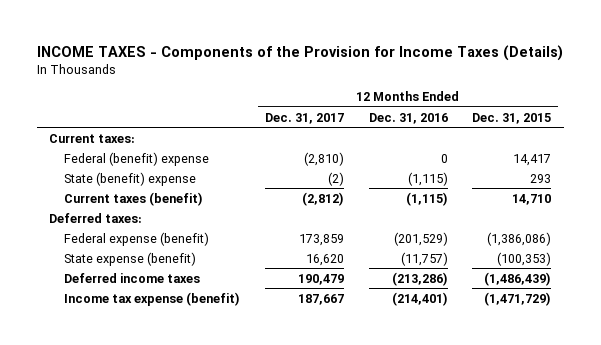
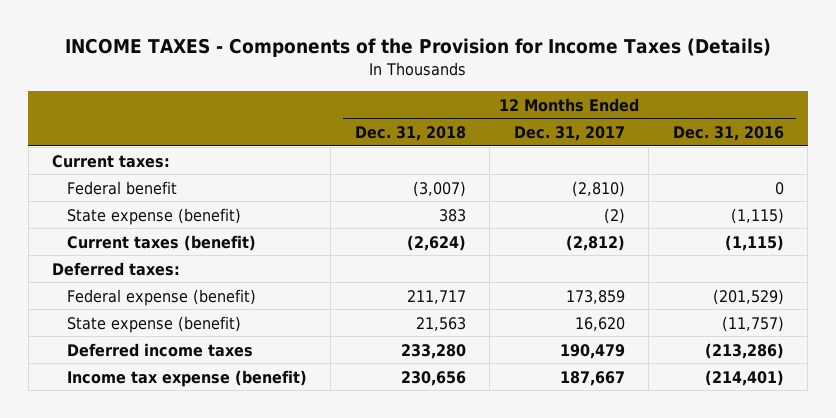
- | 12 Months Ended Dec. 31, 2017 | 12 Months Ended Dec. 31, 2016 | 12 Months Ended Dec. 31, 2015
+ | 12 Months Ended Dec. 31, 2018 | 12 Months Ended Dec. 31, 2017 | 12 Months Ended Dec. 31, 2016
- Federal (benefit) expense | (2,810) | 0 | 14,417
- State (benefit) expense | (2) | (1,115) | 293
+ Federal benefit | (3,007) | (2,810) | 0
+ State expense (benefit) | 383 | (2) | (1,115)

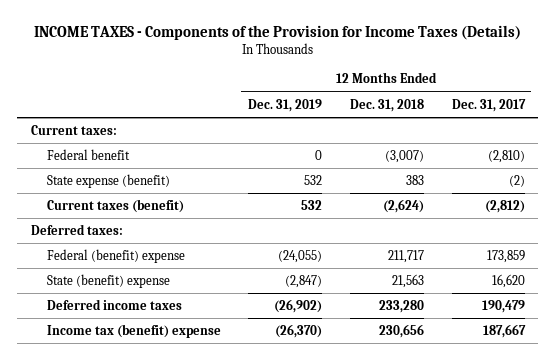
- | 12 Months Ended Dec. 31, 2018 | 12 Months Ended Dec. 31, 2017 | 12 Months Ended Dec. 31, 2016
+ | 12 Months Ended Dec. 31, 2019 | 12 Months Ended Dec. 31, 2018 | 12 Months Ended Dec. 31, 2017
- Federal expense (benefit) | 211,717 | 173,859 | (201,529)
- State expense (benefit) | 21,563 | 16,620 | (11,757)
+ Federal (benefit) expense | (24,055) | 211,717 | 173,859
+ State (benefit) expense | (2,847) | 21,563 | 16,620
- Income tax expense (benefit) | 230,656 | 187,667 | (214,401)
+ Income tax (benefit) expense | (26,370) | 230,656 | 187,667

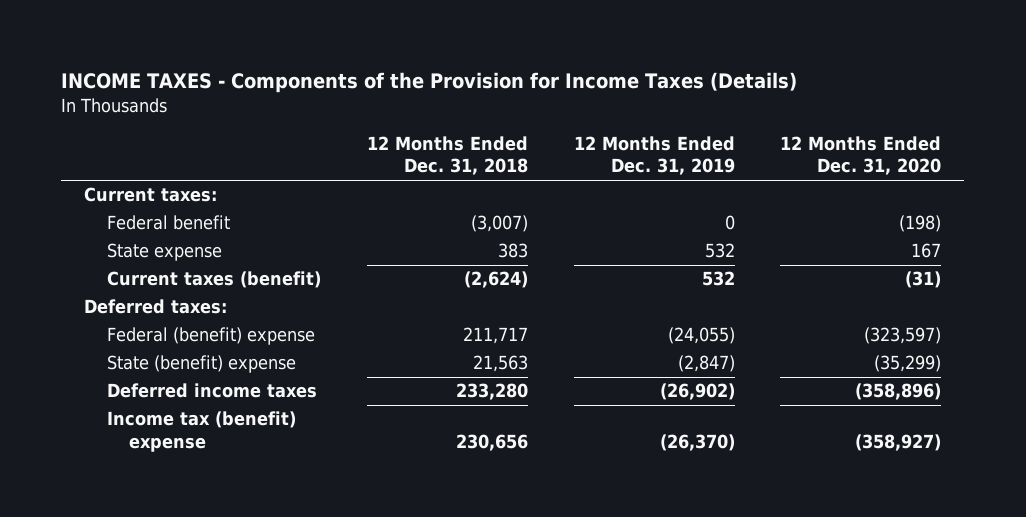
- | 12 Months Ended Dec. 31, 2019 | 12 Months Ended Dec. 31, 2018 | 12 Months Ended Dec. 31, 2017
+ | 12 Months Ended Dec. 31, 2018 | 12 Months Ended Dec. 31, 2019 | 12 Months Ended Dec. 31, 2020
- State expense (benefit) | 532 | 383 | (2)
+ State expense | 383 | 532 | 167

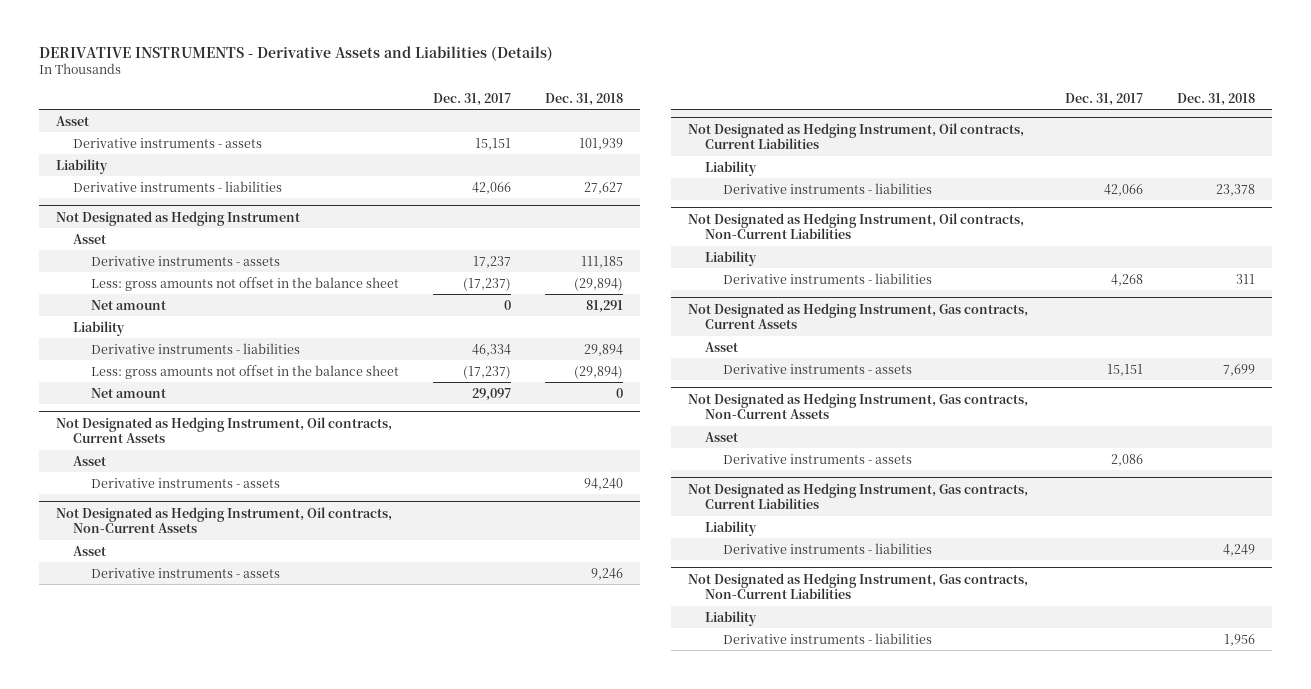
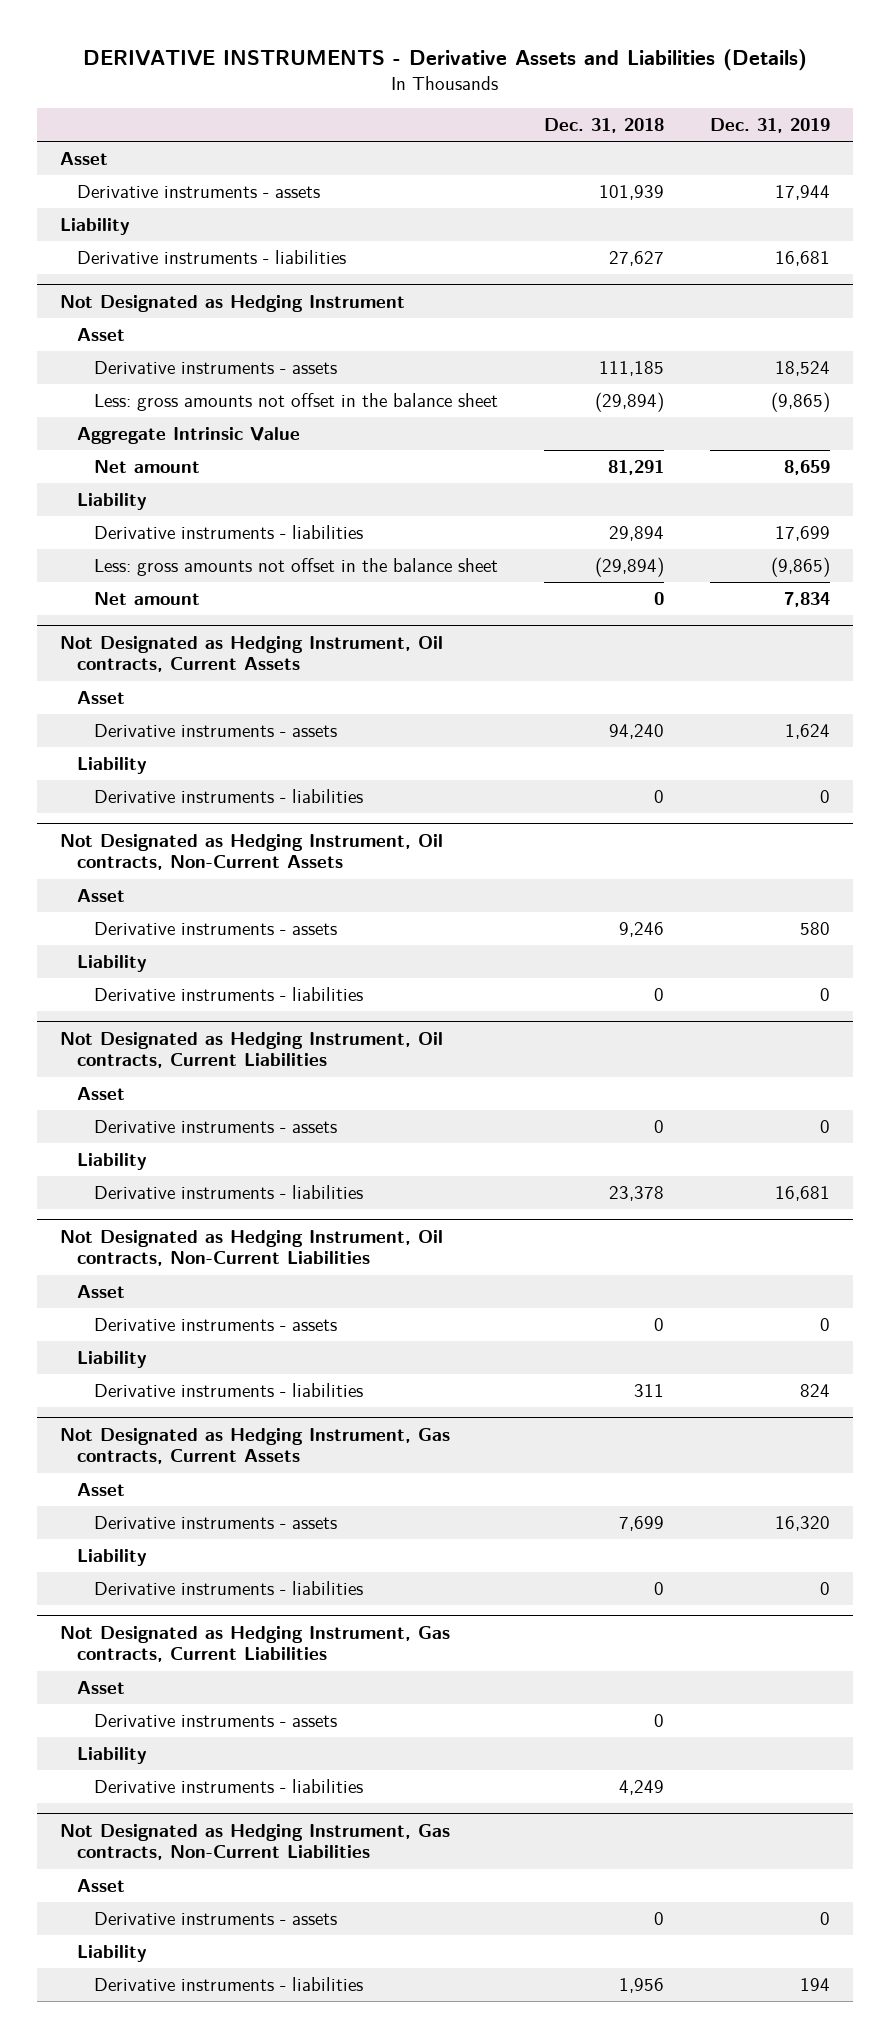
- | Dec. 31, 2017 | Dec. 31, 2018
+ | Dec. 31, 2018 | Dec. 31, 2019
@ Not Designated as Hedging Instrument
+ Aggregate Intrinsic Value
@ Not Designated as Hedging Instrument, Oil contracts, Current Assets
+ Liability
+ Derivative instruments - liabilities | 0 | 0
@ Not Designated as Hedging Instrument, Oil contracts, Non-Current Assets
+ Liability
+ Derivative instruments - liabilities | 0 | 0
@ Not Designated as Hedging Instrument, Oil contracts, Current Liabilities
+ Asset
+ Derivative instruments - assets | 0 | 0
@ Not Designated as Hedging Instrument, Oil contracts, Non-Current Liabilities
+ Asset
+ Derivative instruments - assets | 0 | 0
- Not Designated as Hedging Instrument, Gas contracts, Non-Current Assets
- Asset
- Derivative instruments - assets | 2,086 |
@ Not Designated as Hedging Instrument, Gas contracts, Current Assets
+ Liability
+ Derivative instruments - liabilities | 0 | 0
@ Not Designated as Hedging Instrument, Gas contracts, Current Liabilities
+ Asset
+ Derivative instruments - assets | 0 |
@ Not Designated as Hedging Instrument, Gas contracts, Non-Current Liabilities
+ Asset
+ Derivative instruments - assets | 0 | 0

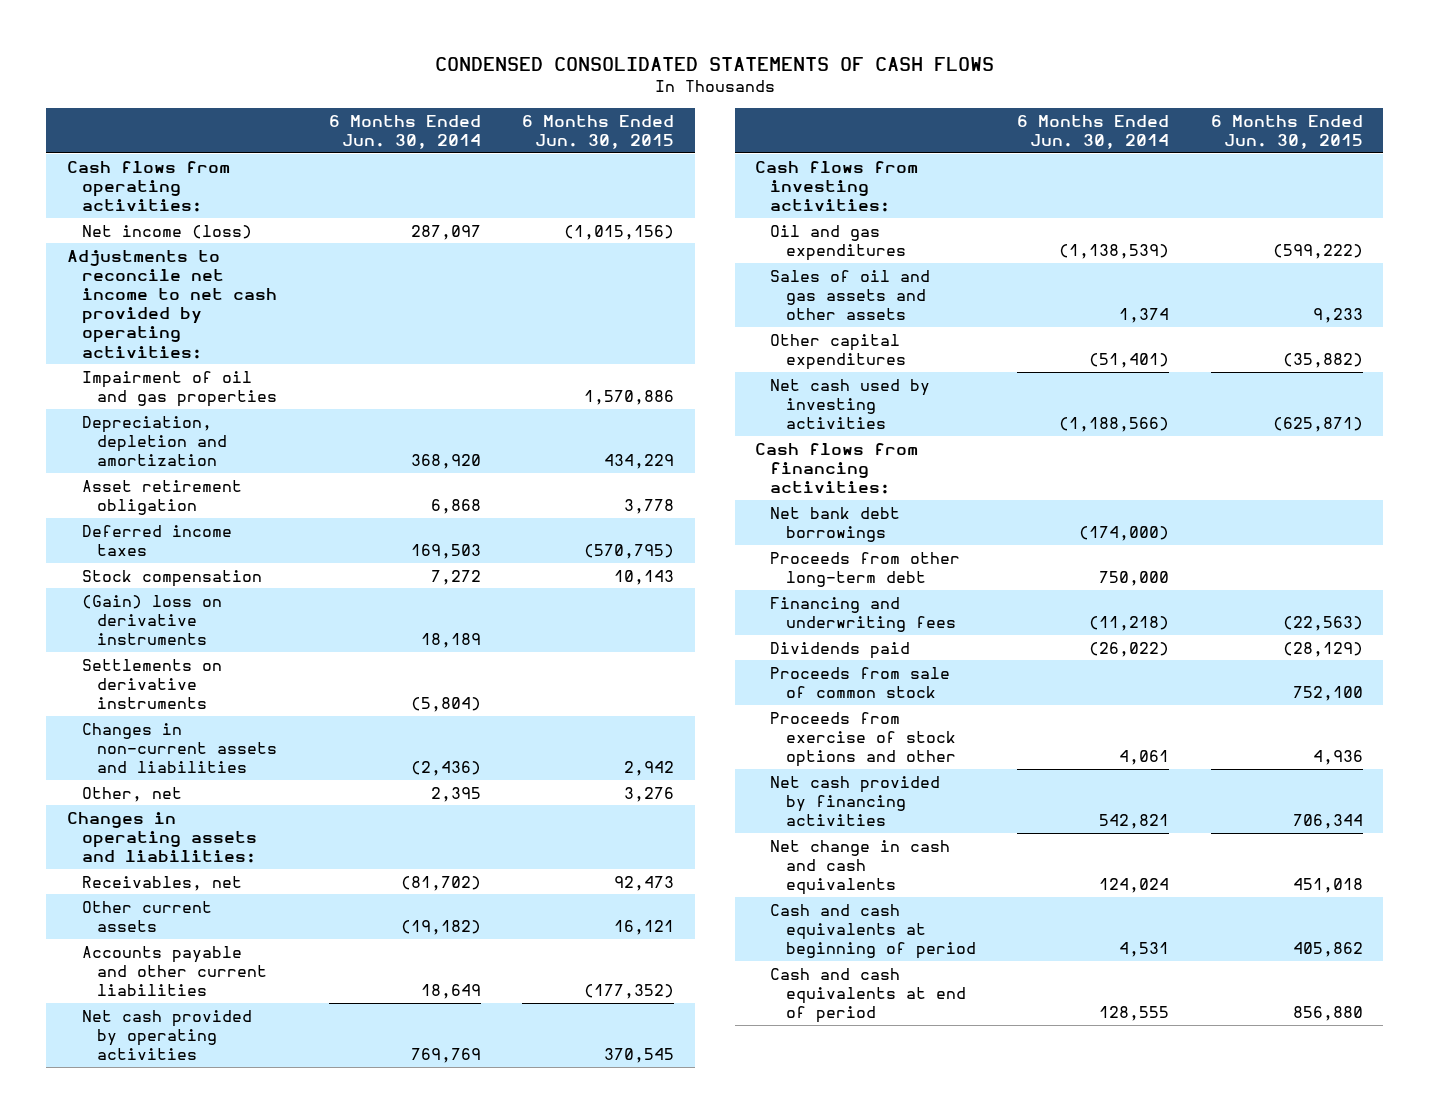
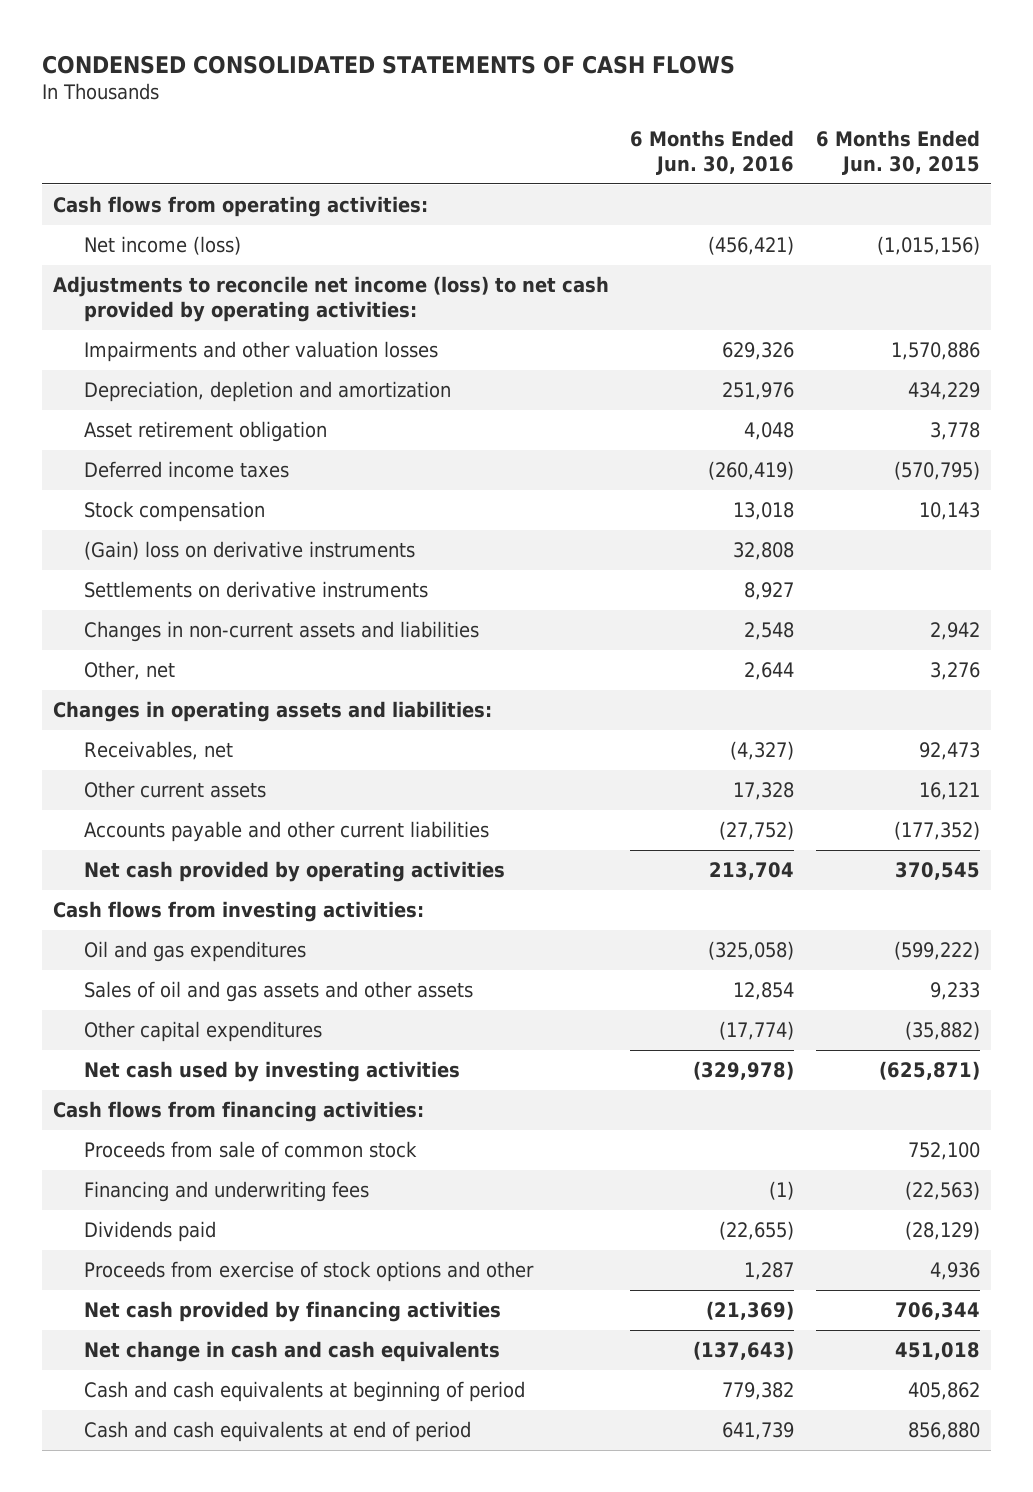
- | 6 Months Ended Jun. 30, 2014 | 6 Months Ended Jun. 30, 2015
+ | 6 Months Ended Jun. 30, 2016 | 6 Months Ended Jun. 30, 2015
- Adjustments to reconcile net income to net cash provided by operating activities:
- Impairment of oil and gas properties | | 1,570,886
+ Adjustments to reconcile net income (loss) to net cash provided by operating activities:
+ Impairments and other valuation losses | 629,326 | 1,570,886
- Net bank debt borrowings | (174,000) |
- Proceeds from other long-term debt | 750,000 |
moved up: Proceeds from sale of common stock | | 752,100

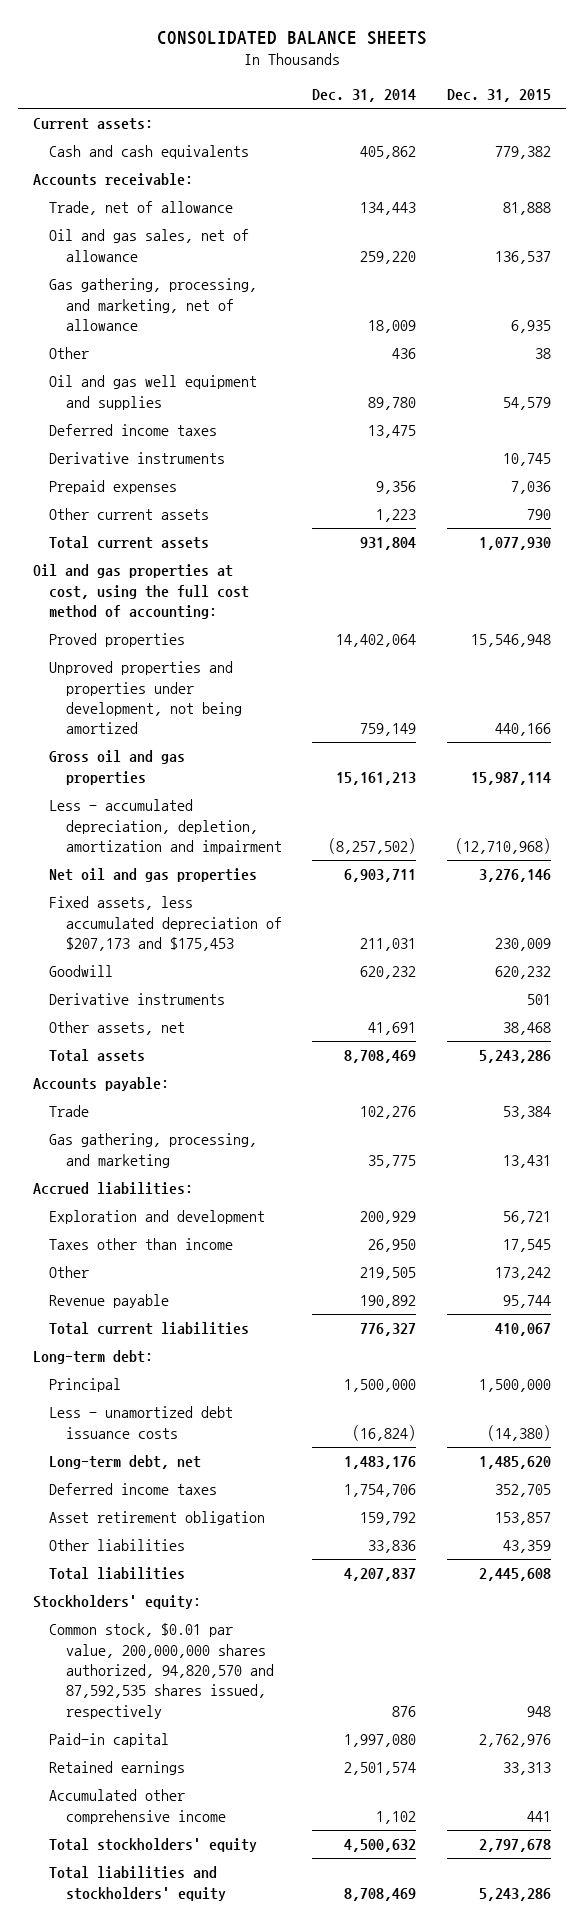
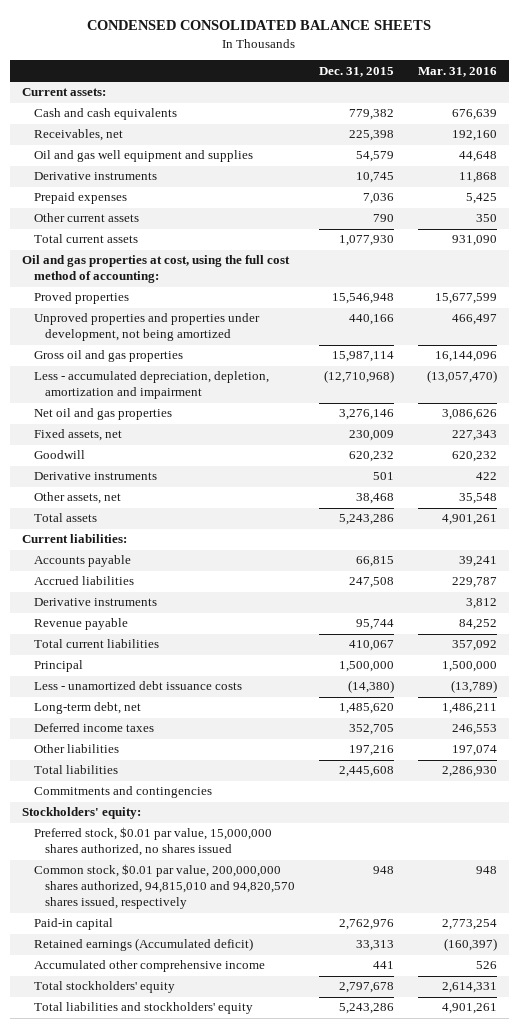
- CONSOLIDATED BALANCE SHEETS
+ CONDENSED CONSOLIDATED BALANCE SHEETS
- | Dec. 31, 2014 | Dec. 31, 2015
+ | Dec. 31, 2015 | Mar. 31, 2016
- Accounts receivable:
- Trade, net of allowance | 134,443 | 81,888
- Oil and gas sales, net of allowance | 259,220 | 136,537
- Gas gathering, processing, and marketing, net of allowance | 18,009 | 6,935
- Other | 436 | 38
+ Receivables, net | 225,398 | 192,160
- Deferred income taxes | 13,475 |
- Fixed assets, less accumulated depreciation of $207,173 and $175,453 | 211,031 | 230,009
+ Fixed assets, net | 230,009 | 227,343
- Accounts payable:
- Trade | 102,276 | 53,384
- Gas gathering, processing, and marketing | 35,775 | 13,431
- Accrued liabilities:
- Exploration and development | 200,929 | 56,721
- Taxes other than income | 26,950 | 17,545
- Other | 219,505 | 173,242
+ Current liabilities:
+ Accounts payable | 66,815 | 39,241
+ Accrued liabilities | 247,508 | 229,787
+ Derivative instruments | | 3,812
- Long-term debt:
- Asset retirement obligation | 159,792 | 153,857
- Other liabilities | 33,836 | 43,359
+ Other liabilities | 197,216 | 197,074
+ Commitments and contingencies
- Common stock, $0.01 par value, 200,000,000 shares authorized, 94,820,570 and 87,592,535 shares issued, respectively | 876 | 948
+ Preferred stock, $0.01 par value, 15,000,000 shares authorized, no shares issued
+ Common stock, $0.01 par value, 200,000,000 shares authorized, 94,815,010 and 94,820,570 shares issued, respectively | 948 | 948
- Retained earnings | 2,501,574 | 33,313
+ Retained earnings (Accumulated deficit) | 33,313 | (160,397)

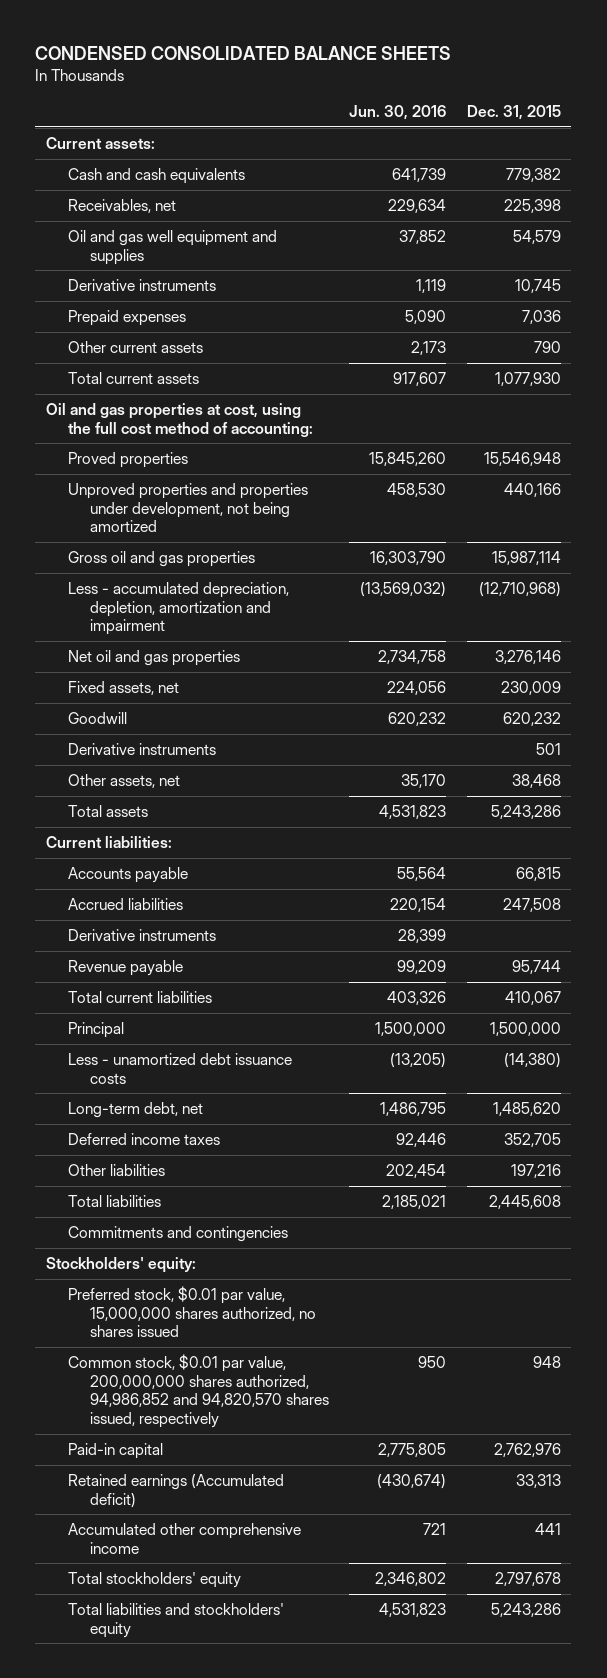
- | Dec. 31, 2015 | Mar. 31, 2016
+ | Jun. 30, 2016 | Dec. 31, 2015
- Common stock, $0.01 par value, 200,000,000 shares authorized, 94,815,010 and 94,820,570 shares issued, respectively | 948 | 948
+ Common stock, $0.01 par value, 200,000,000 shares authorized, 94,986,852 and 94,820,570 shares issued, respectively | 950 | 948

